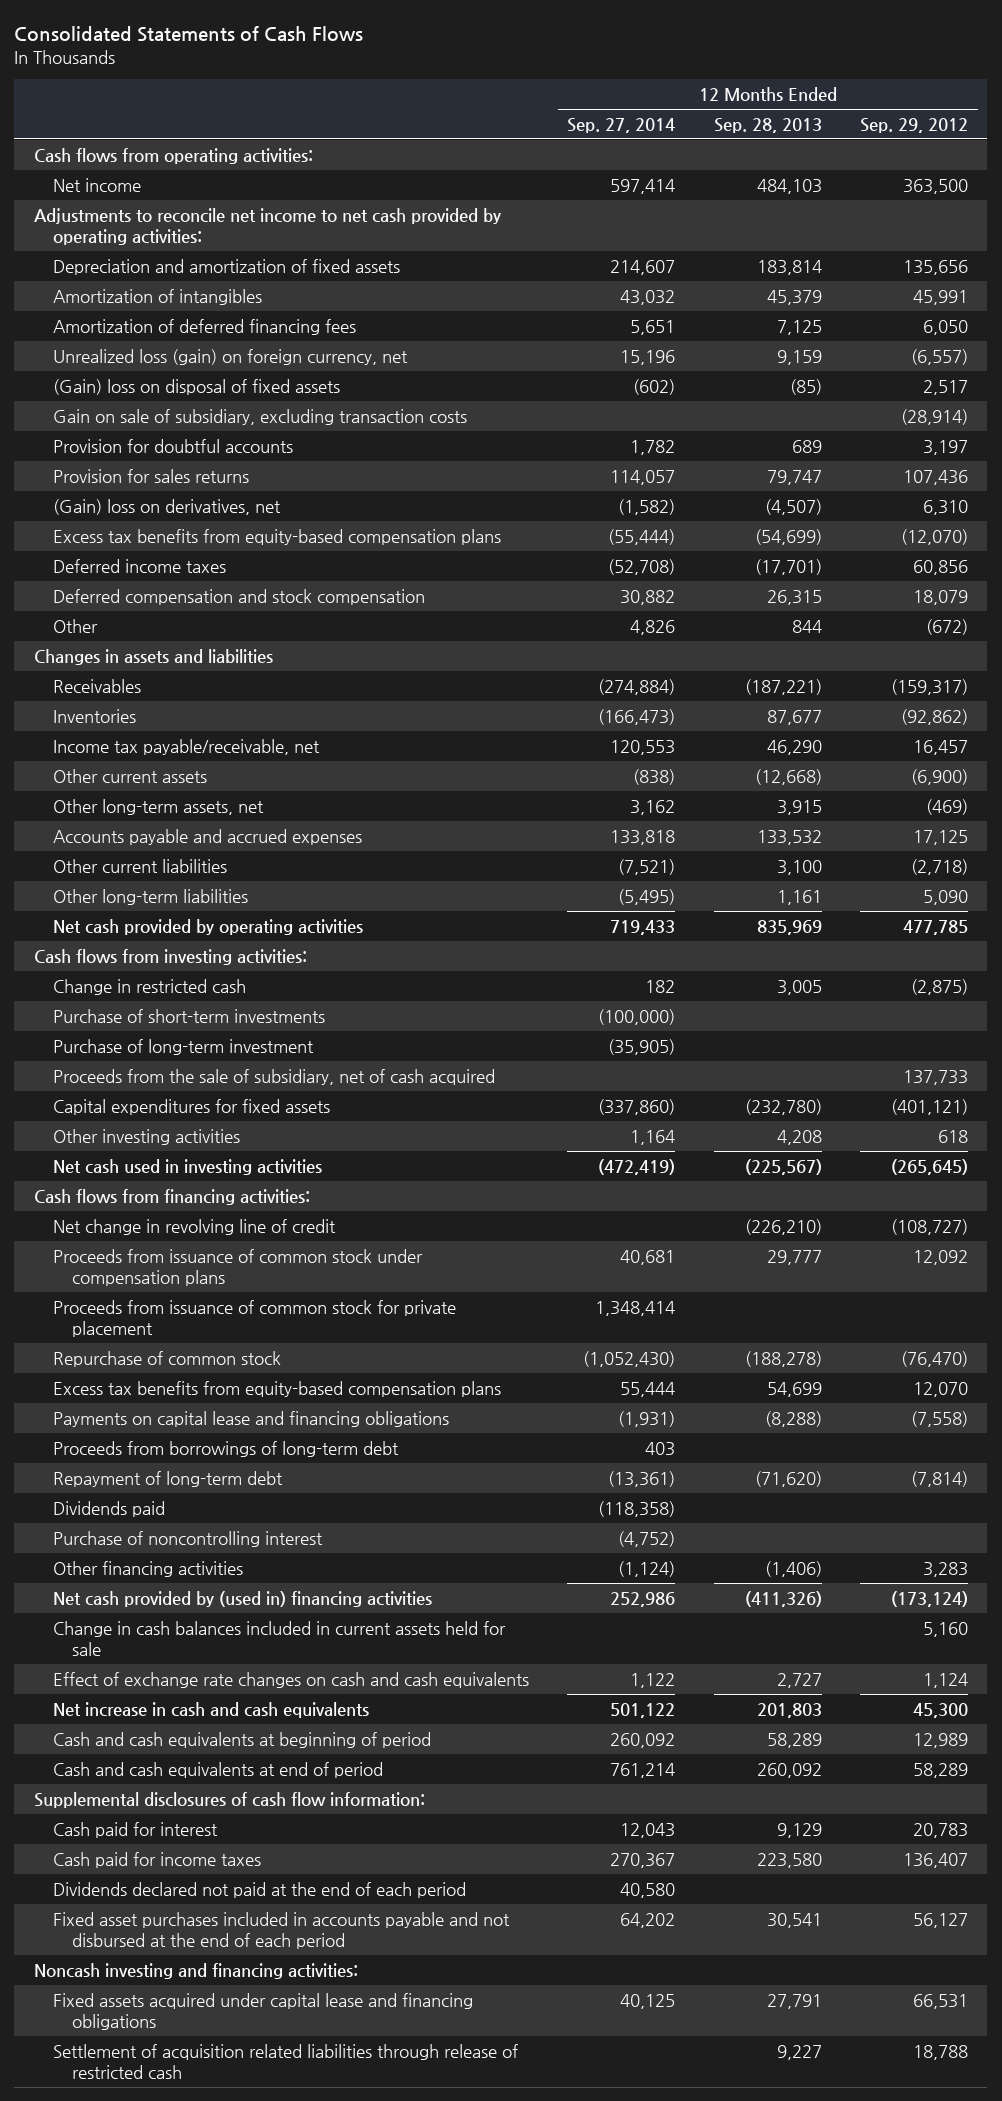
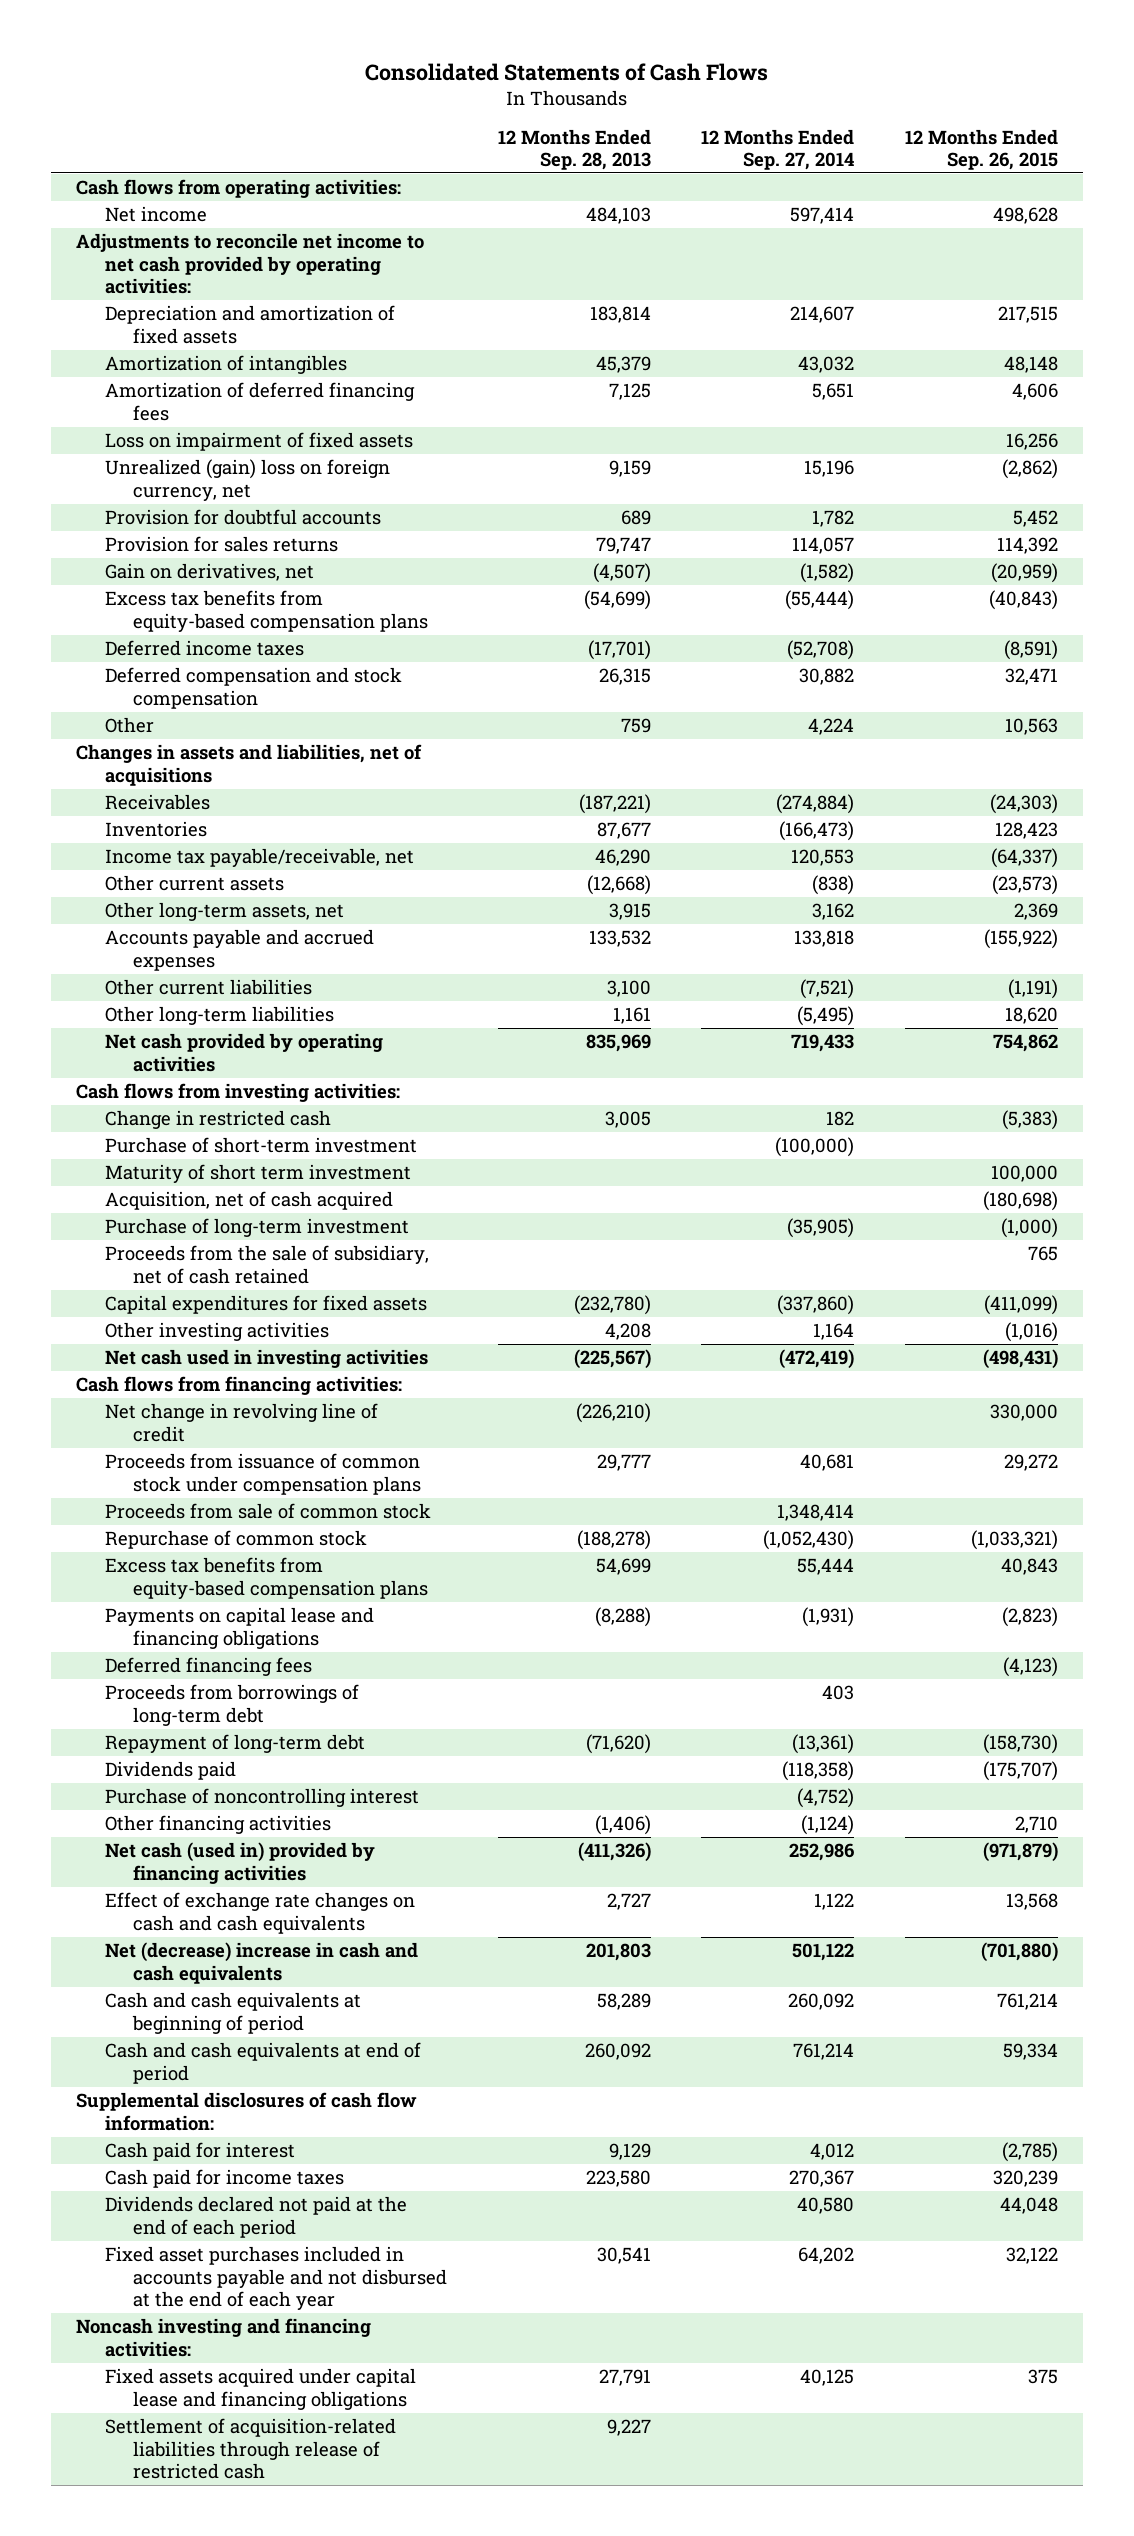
- | 12 Months Ended Sep. 27, 2014 | 12 Months Ended Sep. 28, 2013 | 12 Months Ended Sep. 29, 2012
+ | 12 Months Ended Sep. 28, 2013 | 12 Months Ended Sep. 27, 2014 | 12 Months Ended Sep. 26, 2015
- Unrealized loss (gain) on foreign currency, net | 15,196 | 9,159 | (6,557)
- (Gain) loss on disposal of fixed assets | (602) | (85) | 2,517
- Gain on sale of subsidiary, excluding transaction costs | | | (28,914)
+ Loss on impairment of fixed assets | | | 16,256
+ Unrealized (gain) loss on foreign currency, net | 9,159 | 15,196 | (2,862)
- (Gain) loss on derivatives, net | (1,582) | (4,507) | 6,310
+ Gain on derivatives, net | (4,507) | (1,582) | (20,959)
- Other | 4,826 | 844 | (672)
- Changes in assets and liabilities
+ Other | 759 | 4,224 | 10,563
+ Changes in assets and liabilities, net of acquisitions
- Purchase of short-term investments | (100,000) | |
+ Purchase of short-term investment | | (100,000) |
+ Maturity of short term investment | | | 100,000
+ Acquisition, net of cash acquired | | | (180,698)
- Proceeds from the sale of subsidiary, net of cash acquired | | | 137,733
+ Proceeds from the sale of subsidiary, net of cash retained | | | 765
- Proceeds from issuance of common stock for private placement | 1,348,414 | |
+ Proceeds from sale of common stock | | 1,348,414 |
+ Deferred financing fees | | | (4,123)
- Net cash provided by (used in) financing activities | 252,986 | (411,326) | (173,124)
- Change in cash balances included in current assets held for sale | | | 5,160
+ Net cash (used in) provided by financing activities | (411,326) | 252,986 | (971,879)
- Net increase in cash and cash equivalents | 501,122 | 201,803 | 45,300
+ Net (decrease) increase in cash and cash equivalents | 201,803 | 501,122 | (701,880)
- Cash paid for interest | 12,043 | 9,129 | 20,783
+ Cash paid for interest | 9,129 | 4,012 | (2,785)
- Fixed asset purchases included in accounts payable and not disbursed at the end of each period | 64,202 | 30,541 | 56,127
+ Fixed asset purchases included in accounts payable and not disbursed at the end of each year | 30,541 | 64,202 | 32,122
- Settlement of acquisition related liabilities through release of restricted cash | | 9,227 | 18,788
+ Settlement of acquisition-related liabilities through release of restricted cash | 9,227 | |

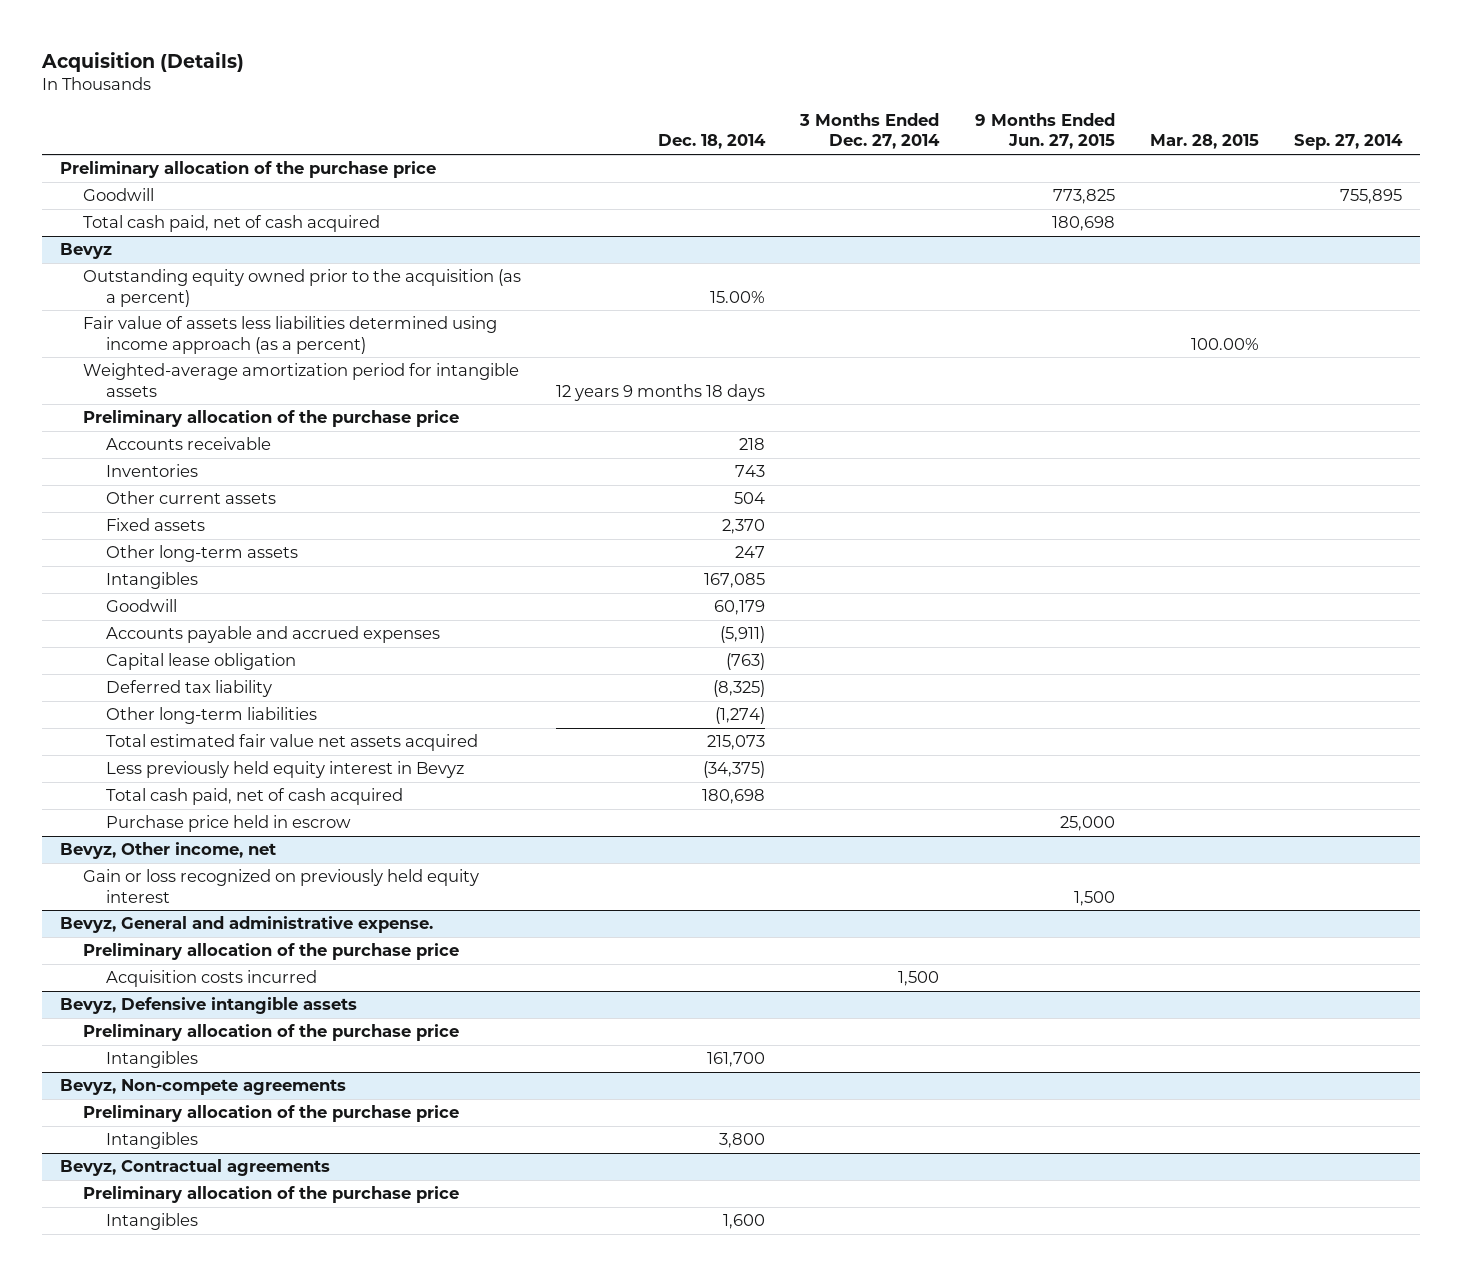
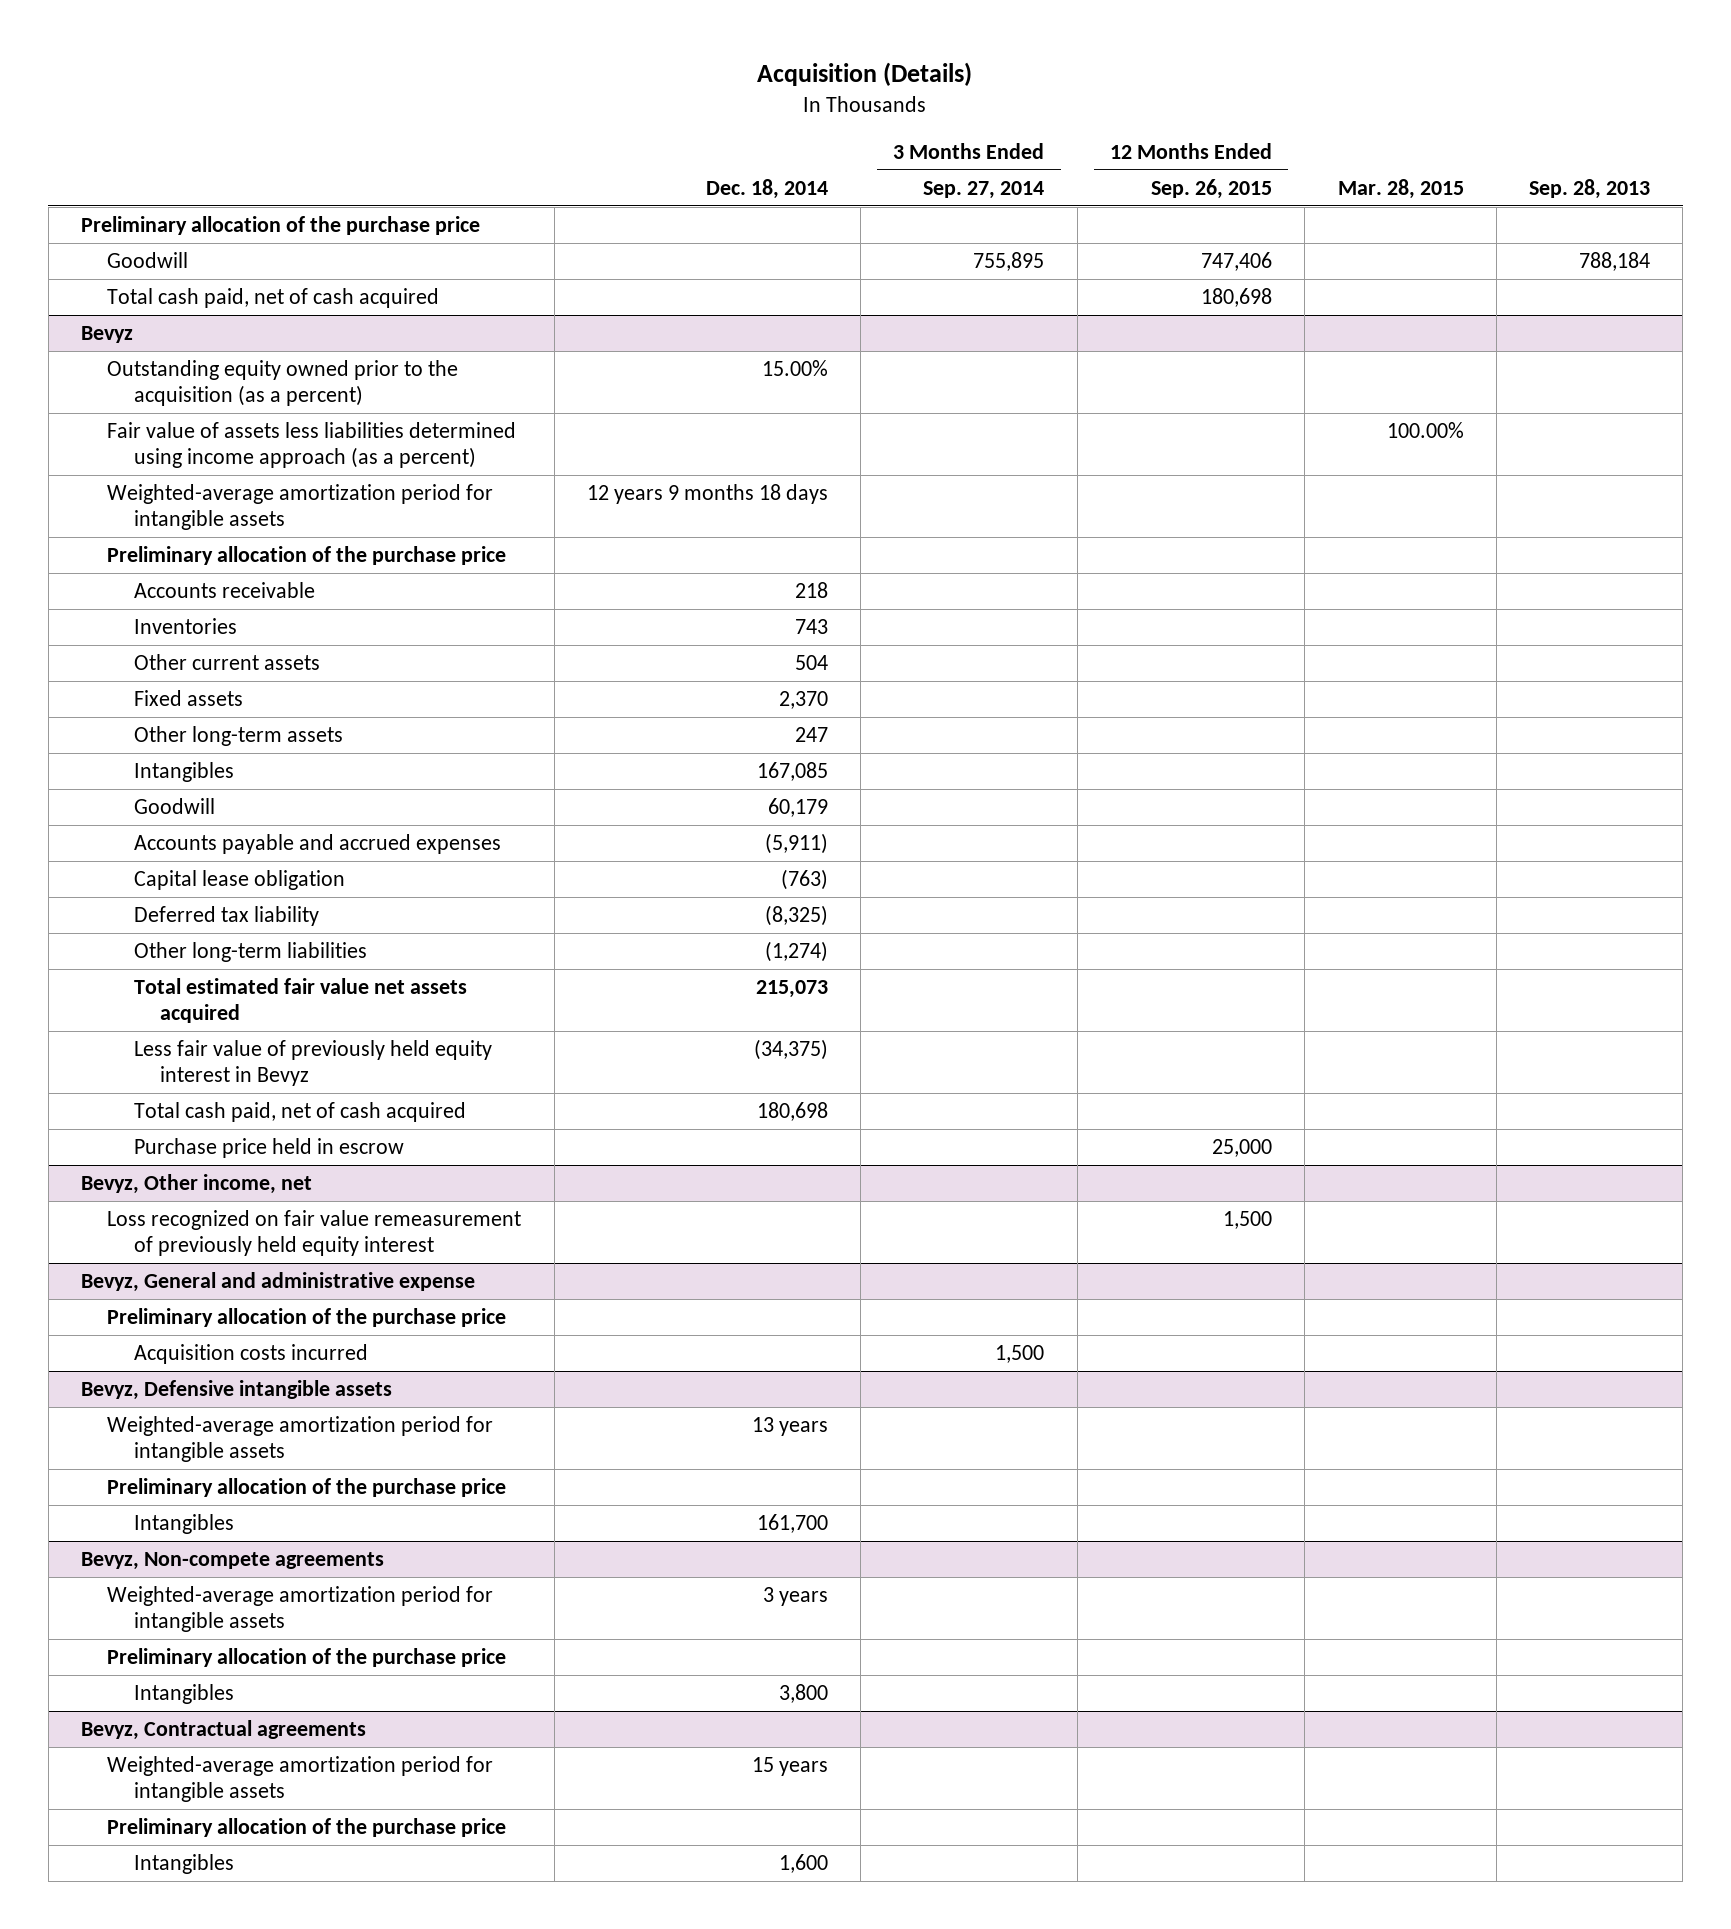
- | Dec. 18, 2014 | 3 Months Ended Dec. 27, 2014 | 9 Months Ended Jun. 27, 2015 | Mar. 28, 2015 | Sep. 27, 2014
+ | Dec. 18, 2014 | 3 Months Ended Sep. 27, 2014 | 12 Months Ended Sep. 26, 2015 | Mar. 28, 2015 | Sep. 28, 2013
@ Bevyz
- Less previously held equity interest in Bevyz | (34,375) | | | |
+ Less fair value of previously held equity interest in Bevyz | (34,375) | | | |
@ Bevyz, Other income, net
- Gain or loss recognized on previously held equity interest | | | 1,500 | |
- Bevyz, General and administrative expense.
@ Bevyz, Other income, net
+ Loss recognized on fair value remeasurement of previously held equity interest | | | 1,500 | |
+ Bevyz, General and administrative expense
@ Bevyz, Defensive intangible assets
+ Weighted-average amortization period for intangible assets | 13 years | | | |
@ Bevyz, Non-compete agreements
+ Weighted-average amortization period for intangible assets | 3 years | | | |
@ Bevyz, Contractual agreements
+ Weighted-average amortization period for intangible assets | 15 years | | | |

